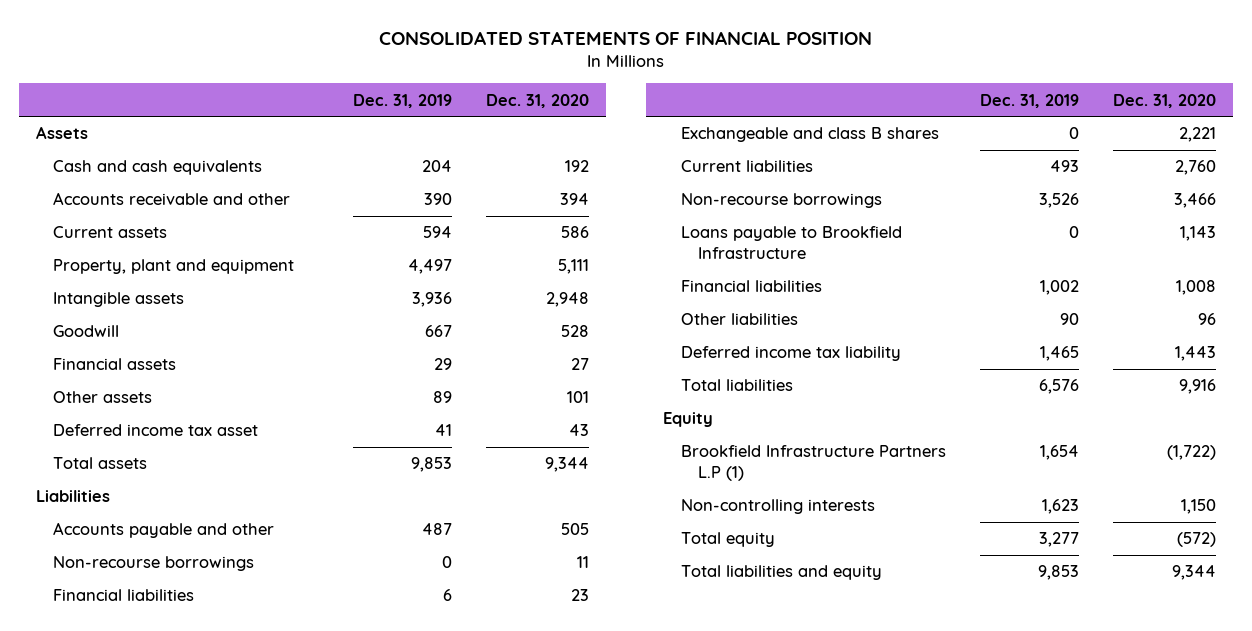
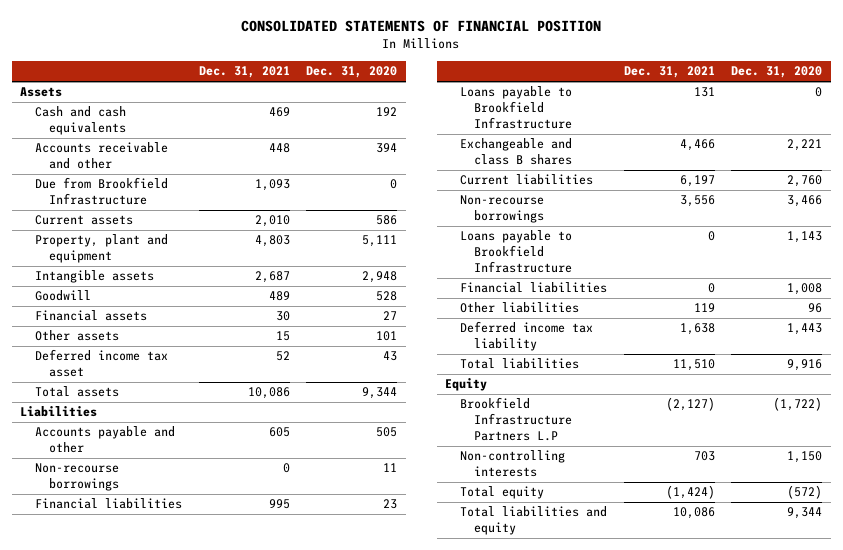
- | Dec. 31, 2019 | Dec. 31, 2020
+ | Dec. 31, 2021 | Dec. 31, 2020
+ Due from Brookfield Infrastructure | 1,093 | 0
+ Loans payable to Brookfield Infrastructure | 131 | 0
- Brookfield Infrastructure Partners L.P (1) | 1,654 | (1,722)
+ Brookfield Infrastructure Partners L.P | (2,127) | (1,722)

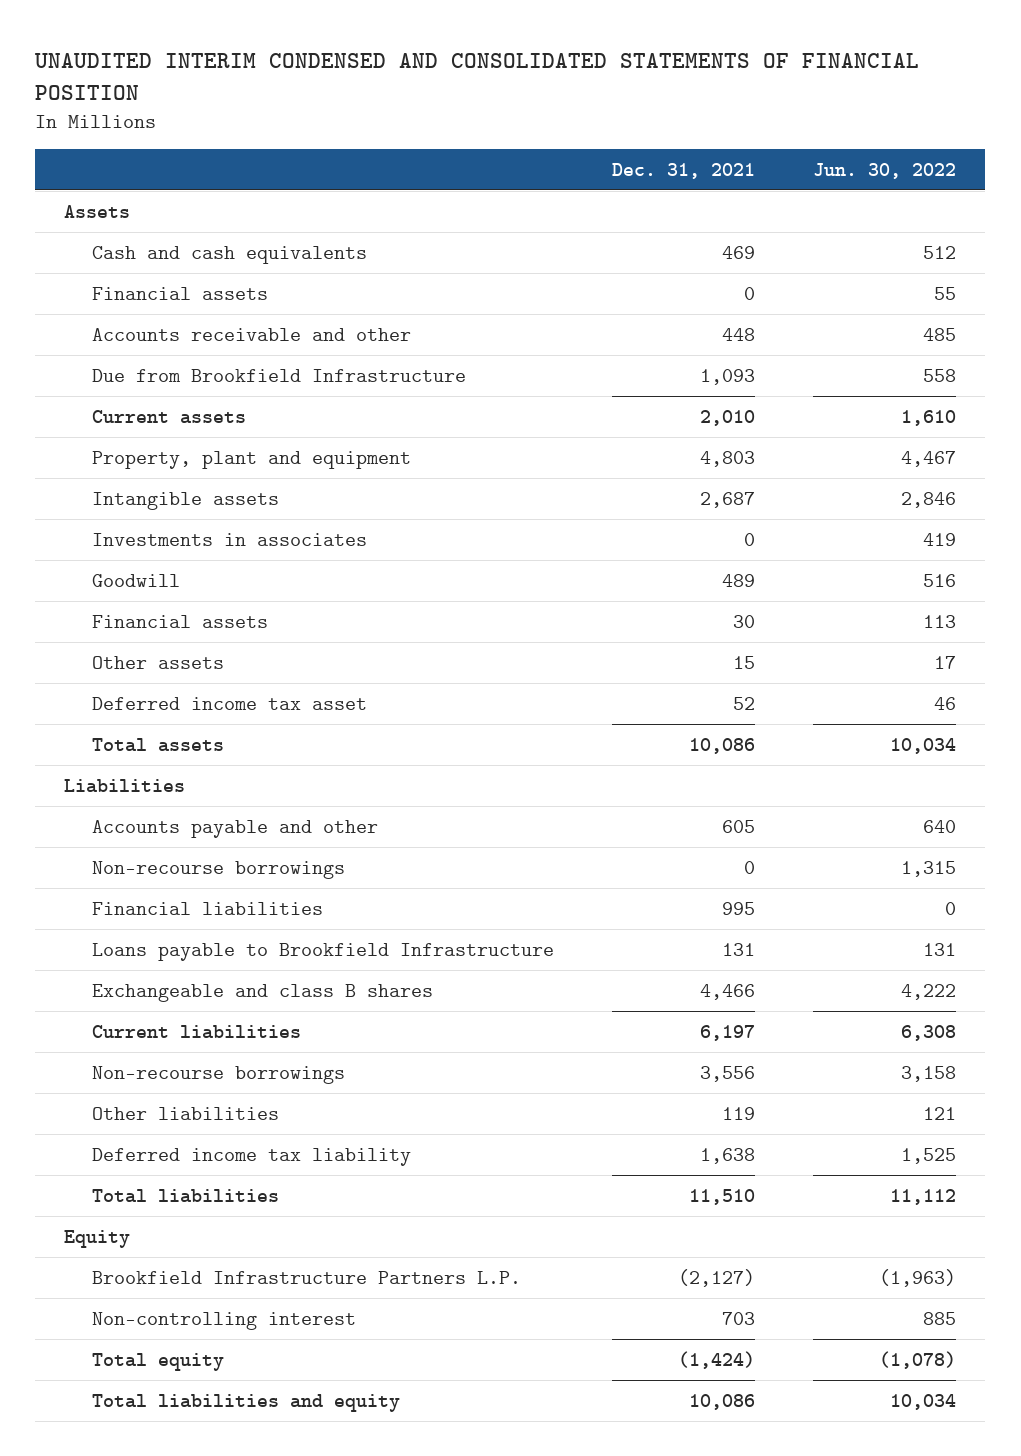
- CONSOLIDATED STATEMENTS OF FINANCIAL POSITION
+ UNAUDITED INTERIM CONDENSED AND CONSOLIDATED STATEMENTS OF FINANCIAL POSITION
- | Dec. 31, 2021 | Dec. 31, 2020
+ | Dec. 31, 2021 | Jun. 30, 2022
+ Financial assets | 0 | 55
+ Investments in associates | 0 | 419
- Loans payable to Brookfield Infrastructure | 0 | 1,143
- Financial liabilities | 0 | 1,008
- Brookfield Infrastructure Partners L.P | (2,127) | (1,722)
- Non-controlling interests | 703 | 1,150
+ Brookfield Infrastructure Partners L.P. | (2,127) | (1,963)
+ Non-controlling interest | 703 | 885

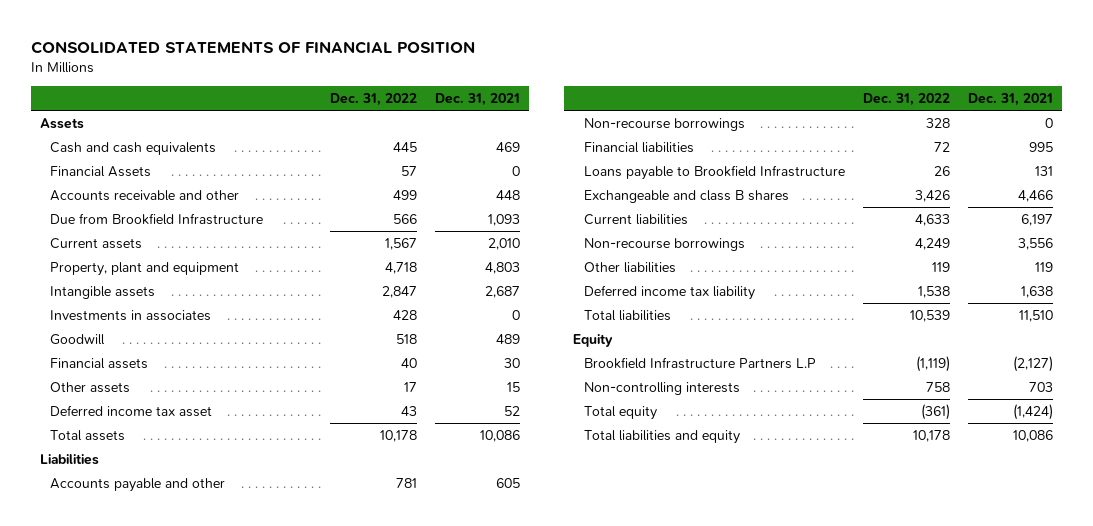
- UNAUDITED INTERIM CONDENSED AND CONSOLIDATED STATEMENTS OF FINANCIAL POSITION
+ CONSOLIDATED STATEMENTS OF FINANCIAL POSITION
- | Dec. 31, 2021 | Jun. 30, 2022
+ | Dec. 31, 2022 | Dec. 31, 2021
- Financial assets | 0 | 55
+ Financial Assets | 57 | 0
- Brookfield Infrastructure Partners L.P. | (2,127) | (1,963)
- Non-controlling interest | 703 | 885
+ Brookfield Infrastructure Partners L.P | (1,119) | (2,127)
+ Non-controlling interests | 758 | 703

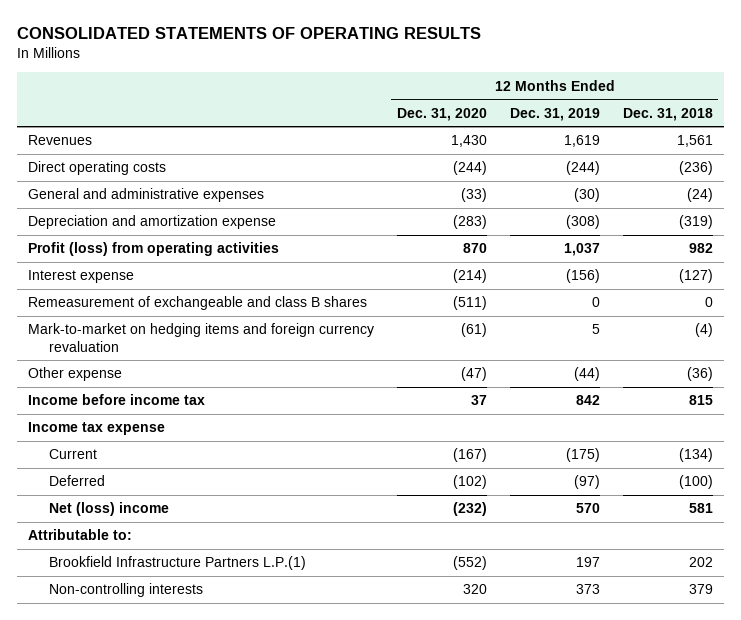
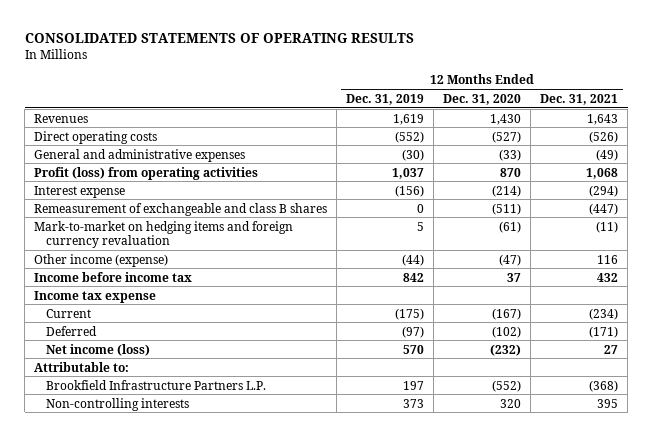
- | 12 Months Ended Dec. 31, 2020 | 12 Months Ended Dec. 31, 2019 | 12 Months Ended Dec. 31, 2018
+ | 12 Months Ended Dec. 31, 2019 | 12 Months Ended Dec. 31, 2020 | 12 Months Ended Dec. 31, 2021
- Direct operating costs | (244) | (244) | (236)
+ Direct operating costs | (552) | (527) | (526)
- Depreciation and amortization expense | (283) | (308) | (319)
- Other expense | (47) | (44) | (36)
+ Other income (expense) | (44) | (47) | 116
- Net (loss) income | (232) | 570 | 581
+ Net income (loss) | 570 | (232) | 27
- Brookfield Infrastructure Partners L.P.(1) | (552) | 197 | 202
+ Brookfield Infrastructure Partners L.P. | 197 | (552) | (368)

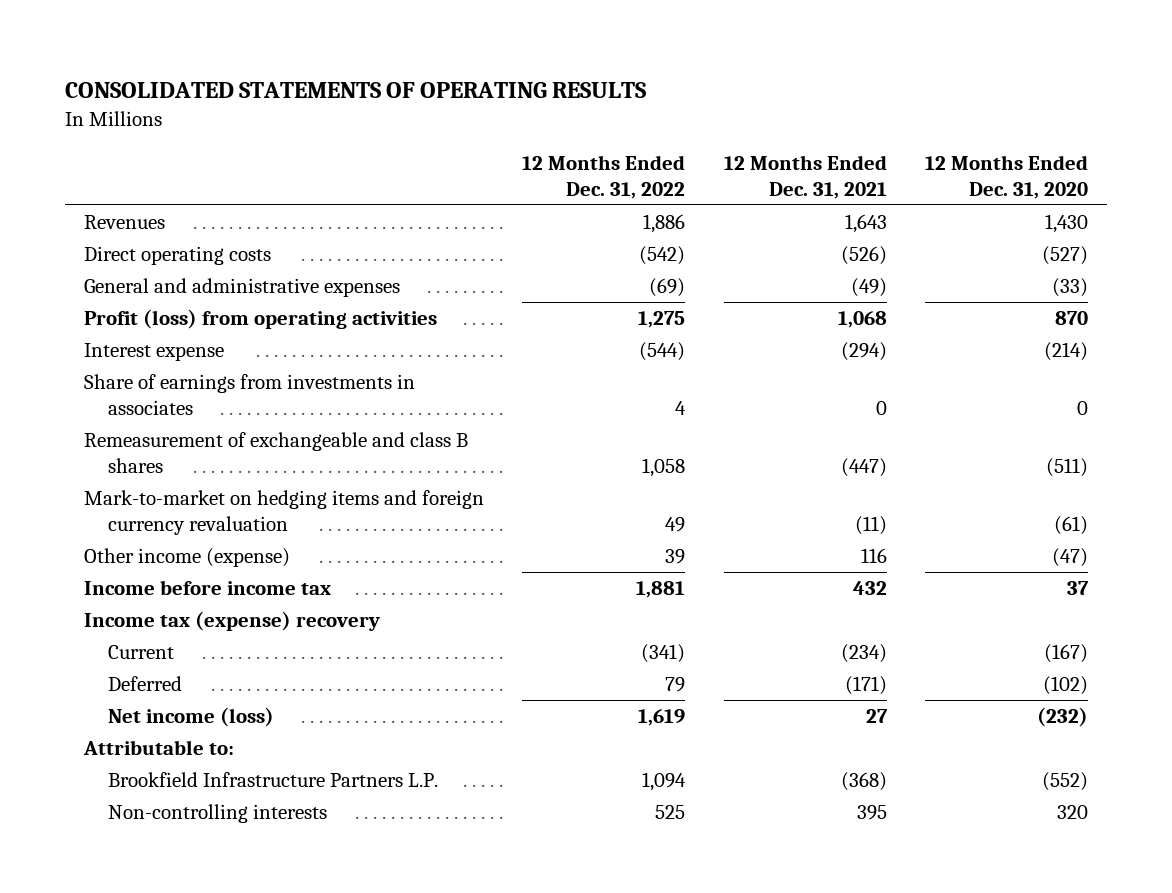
- | 12 Months Ended Dec. 31, 2019 | 12 Months Ended Dec. 31, 2020 | 12 Months Ended Dec. 31, 2021
+ | 12 Months Ended Dec. 31, 2022 | 12 Months Ended Dec. 31, 2021 | 12 Months Ended Dec. 31, 2020
+ Share of earnings from investments in associates | 4 | 0 | 0
- Income tax expense
+ Income tax (expense) recovery

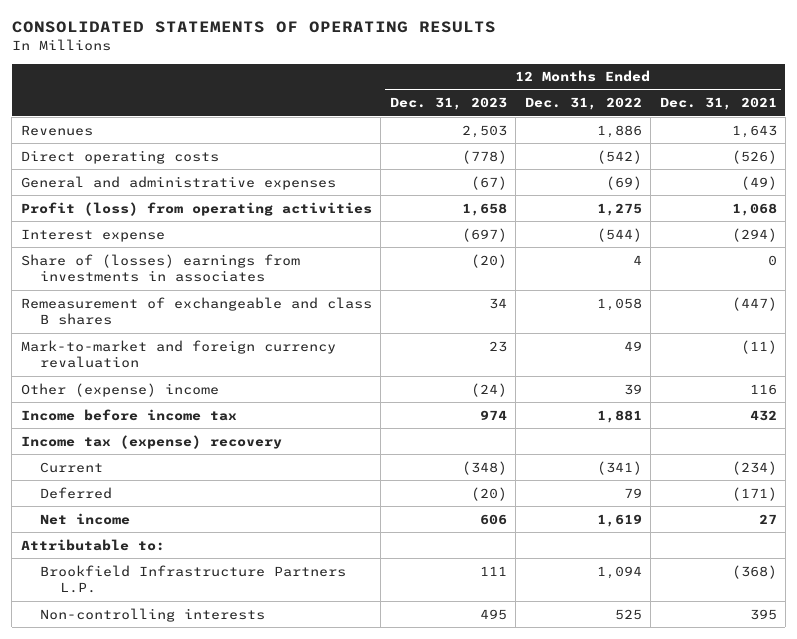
- | 12 Months Ended Dec. 31, 2022 | 12 Months Ended Dec. 31, 2021 | 12 Months Ended Dec. 31, 2020
+ | 12 Months Ended Dec. 31, 2023 | 12 Months Ended Dec. 31, 2022 | 12 Months Ended Dec. 31, 2021
- Share of earnings from investments in associates | 4 | 0 | 0
+ Share of (losses) earnings from investments in associates | (20) | 4 | 0
- Mark-to-market on hedging items and foreign currency revaluation | 49 | (11) | (61)
- Other income (expense) | 39 | 116 | (47)
+ Mark-to-market and foreign currency revaluation | 23 | 49 | (11)
+ Other (expense) income | (24) | 39 | 116
- Net income (loss) | 1,619 | 27 | (232)
+ Net income | 606 | 1,619 | 27

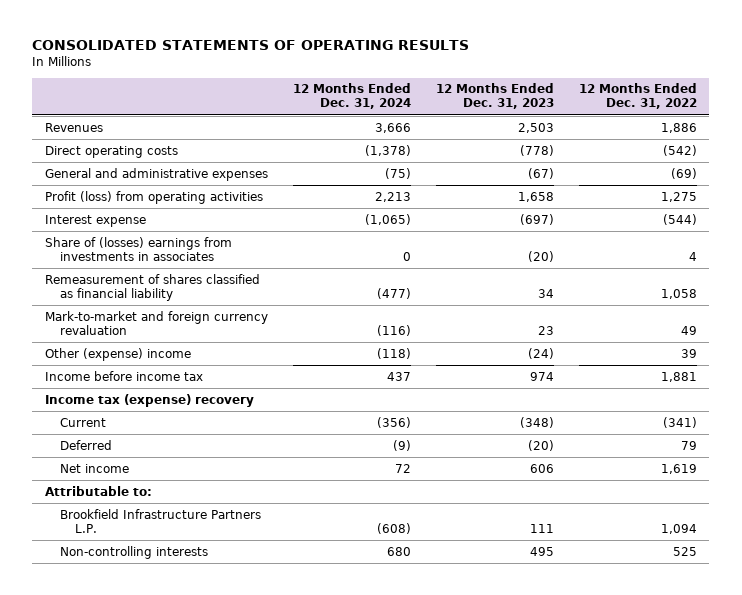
- | 12 Months Ended Dec. 31, 2023 | 12 Months Ended Dec. 31, 2022 | 12 Months Ended Dec. 31, 2021
+ | 12 Months Ended Dec. 31, 2024 | 12 Months Ended Dec. 31, 2023 | 12 Months Ended Dec. 31, 2022
- Remeasurement of exchangeable and class B shares | 34 | 1,058 | (447)
+ Remeasurement of shares classified as financial liability | (477) | 34 | 1,058

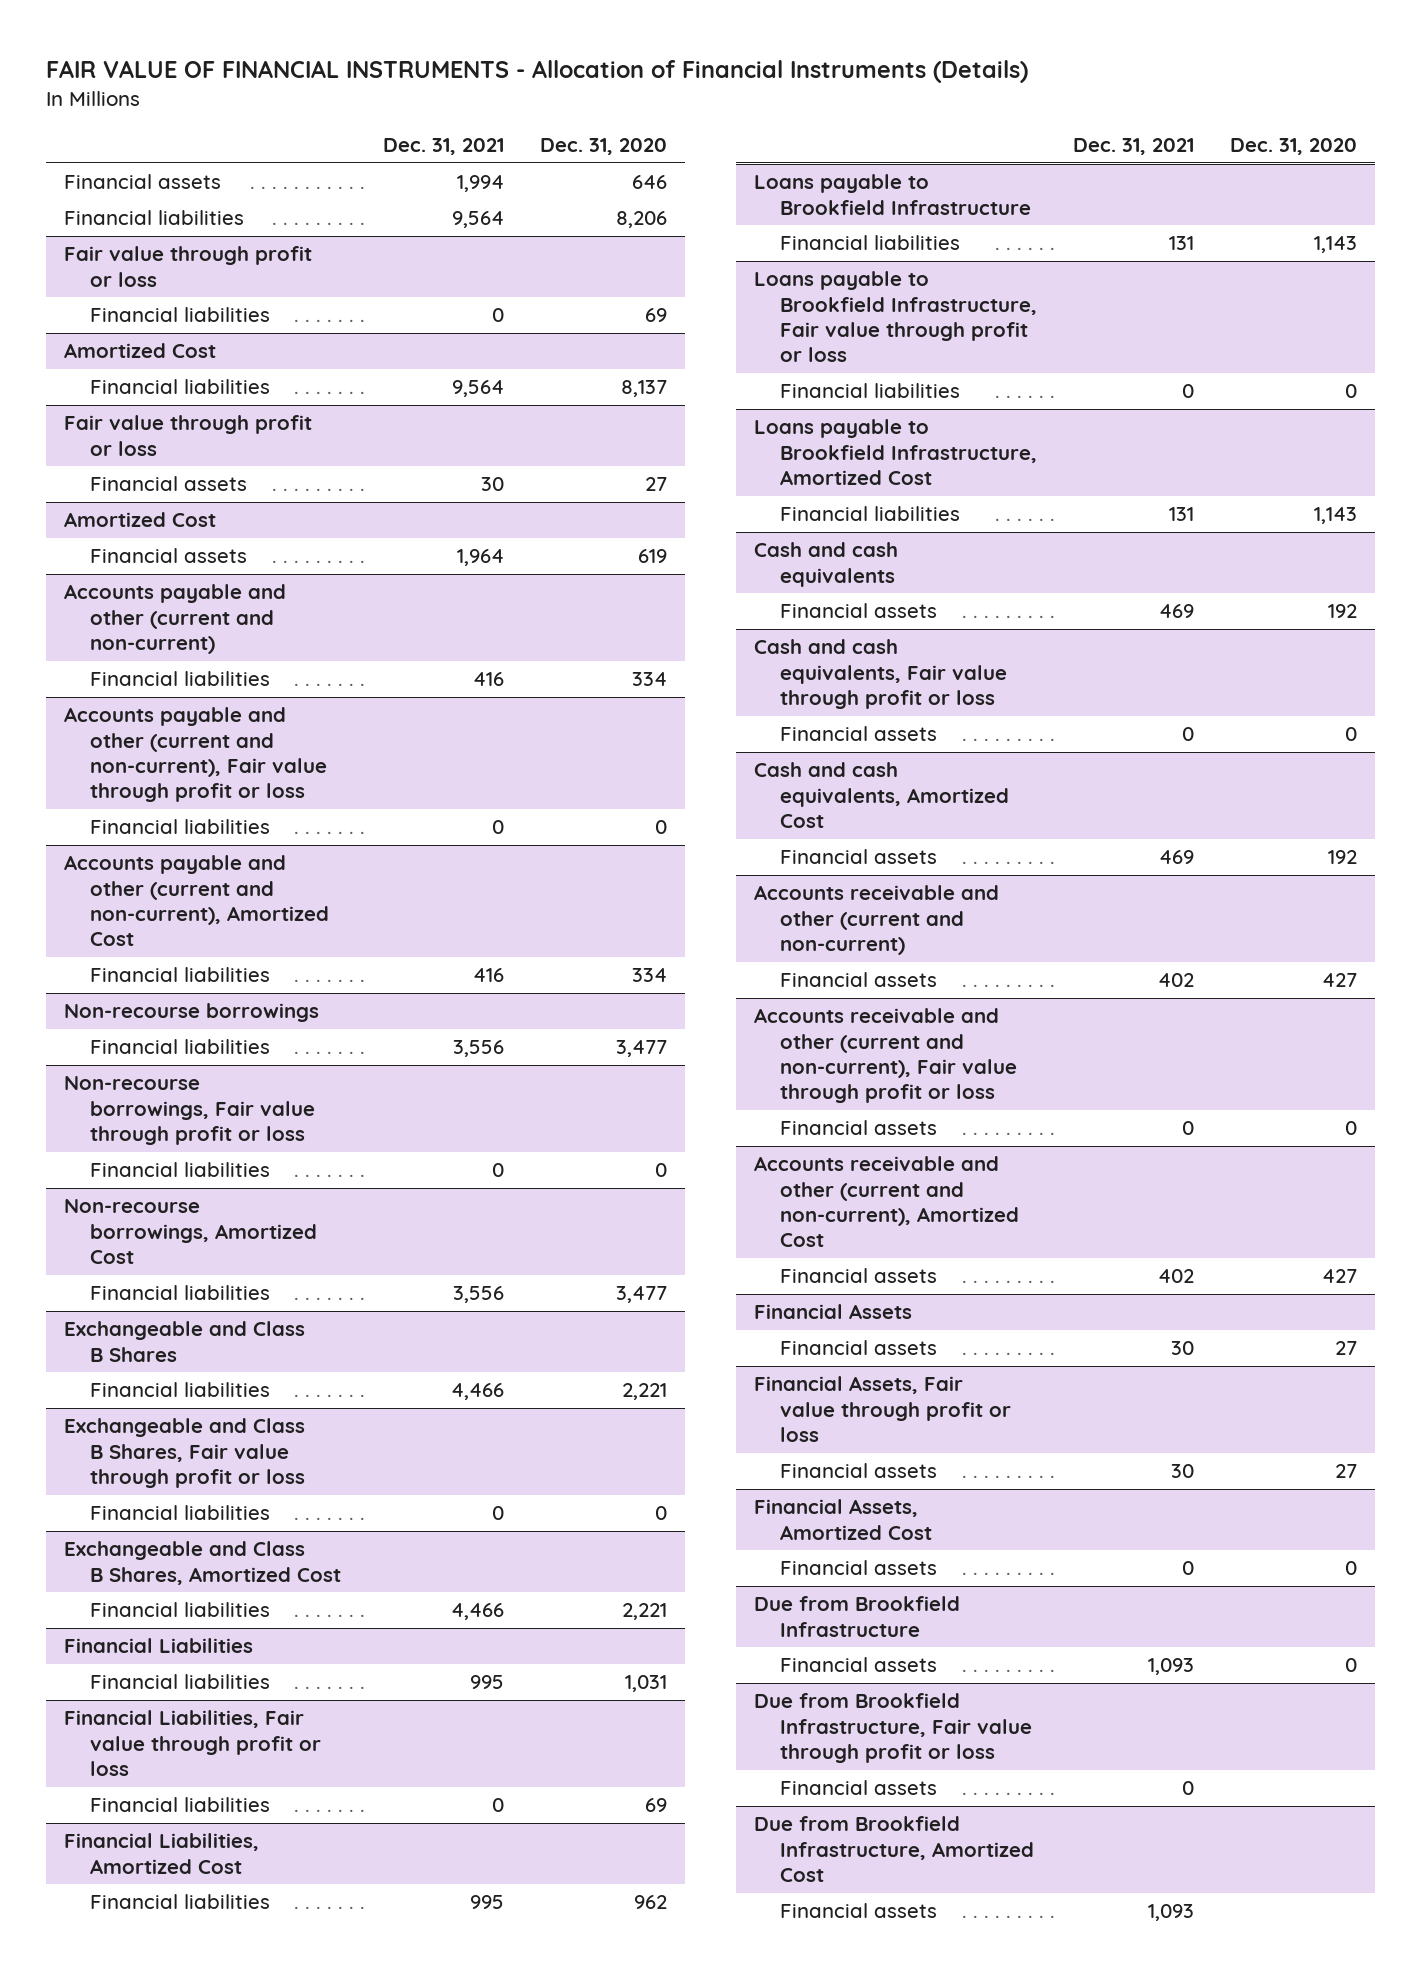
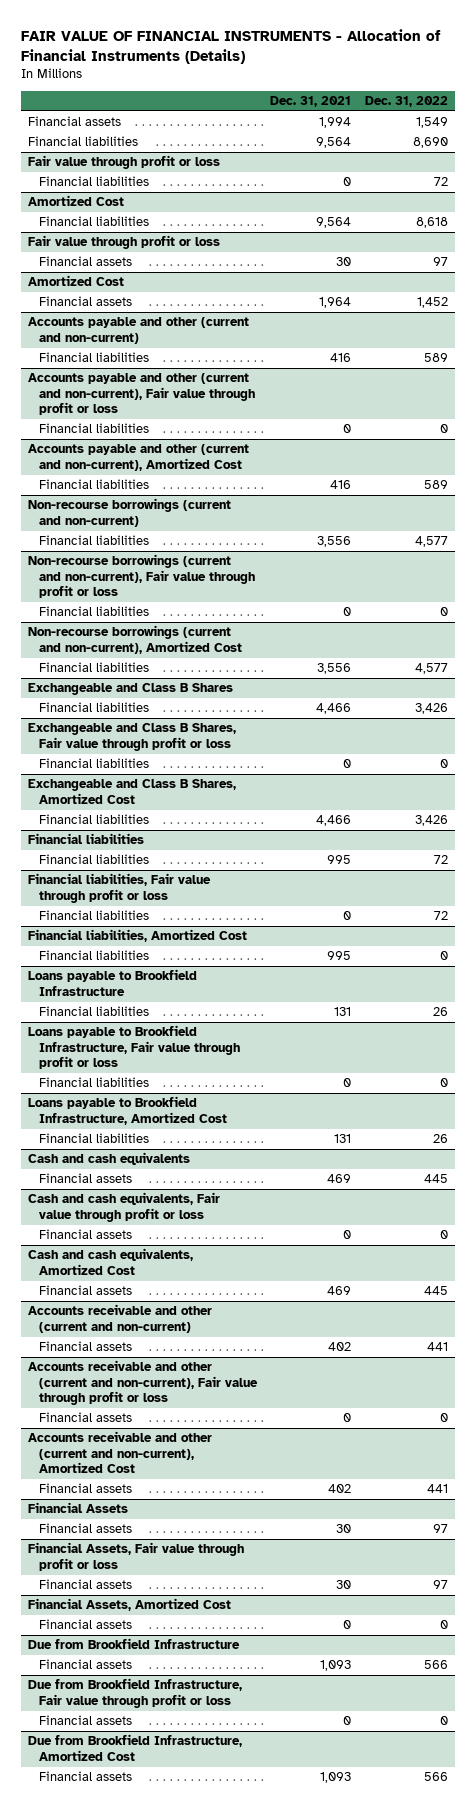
- | Dec. 31, 2021 | Dec. 31, 2020
+ | Dec. 31, 2021 | Dec. 31, 2022
- Non-recourse borrowings
+ Non-recourse borrowings (current and non-current)
- Non-recourse borrowings, Fair value through profit or loss
+ Non-recourse borrowings (current and non-current), Fair value through profit or loss
- Non-recourse borrowings, Amortized Cost
+ Non-recourse borrowings (current and non-current), Amortized Cost
- Financial Liabilities
+ Financial liabilities
- Financial Liabilities, Fair value through profit or loss
+ Financial liabilities, Fair value through profit or loss
- Financial Liabilities, Amortized Cost
+ Financial liabilities, Amortized Cost

